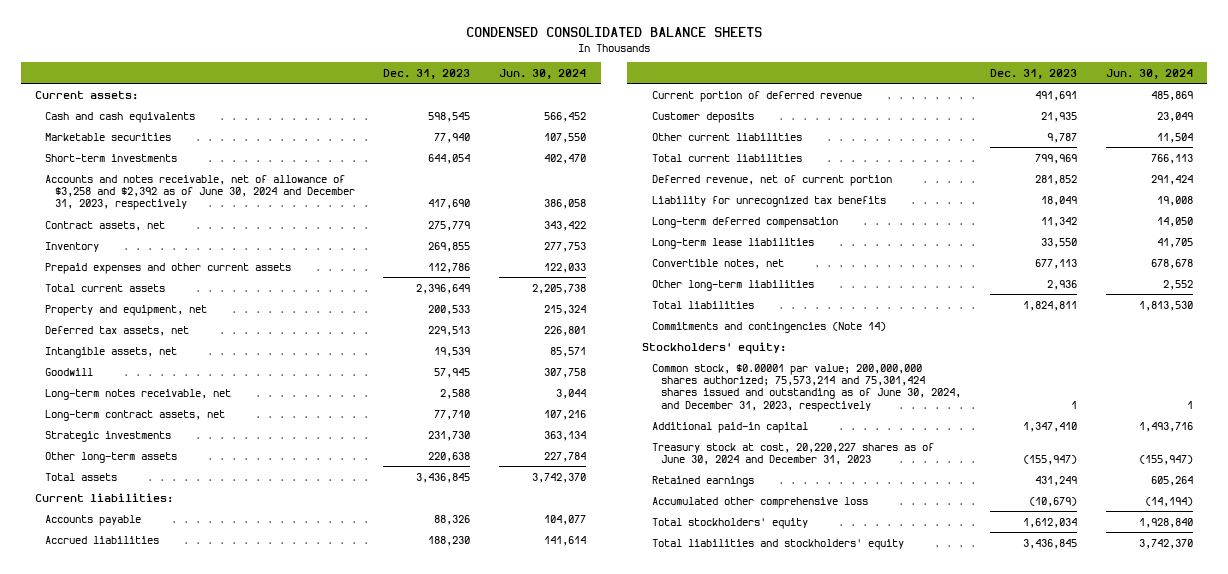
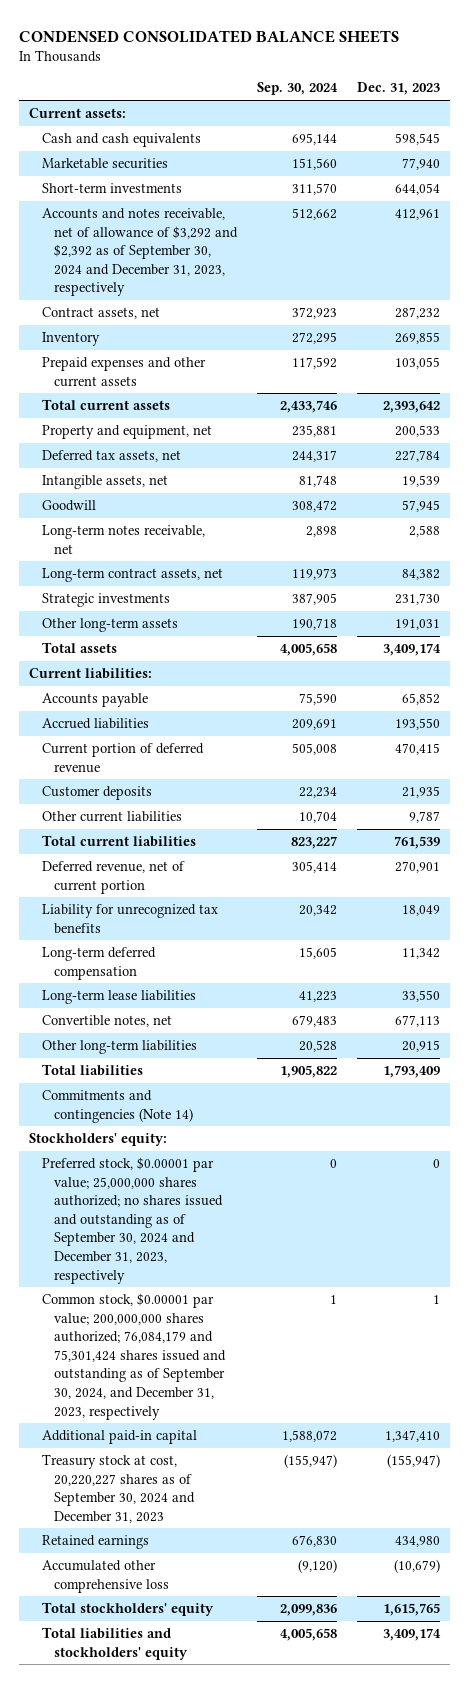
- | Dec. 31, 2023 | Jun. 30, 2024
+ | Sep. 30, 2024 | Dec. 31, 2023
- Accounts and notes receivable, net of allowance of $3,258 and $2,392 as of June 30, 2024 and December 31, 2023, respectively | 417,690 | 386,058
- Contract assets, net | 275,779 | 343,422
+ Accounts and notes receivable, net of allowance of $3,292 and $2,392 as of September 30, 2024 and December 31, 2023, respectively | 512,662 | 412,961
+ Contract assets, net | 372,923 | 287,232
- Prepaid expenses and other current assets | 112,786 | 122,033
- Total current assets | 2,396,649 | 2,205,738
+ Prepaid expenses and other current assets | 117,592 | 103,055
+ Total current assets | 2,433,746 | 2,393,642
- Deferred tax assets, net | 229,513 | 226,801
+ Deferred tax assets, net | 244,317 | 227,784
- Long-term contract assets, net | 77,710 | 107,216
+ Long-term contract assets, net | 119,973 | 84,382
- Other long-term assets | 220,638 | 227,784
- Total assets | 3,436,845 | 3,742,370
+ Other long-term assets | 190,718 | 191,031
+ Total assets | 4,005,658 | 3,409,174
- Accounts payable | 88,326 | 104,077
- Accrued liabilities | 188,230 | 141,614
- Current portion of deferred revenue | 491,691 | 485,869
+ Accounts payable | 75,590 | 65,852
+ Accrued liabilities | 209,691 | 193,550
+ Current portion of deferred revenue | 505,008 | 470,415
- Total current liabilities | 799,969 | 766,113
- Deferred revenue, net of current portion | 281,852 | 291,424
+ Total current liabilities | 823,227 | 761,539
+ Deferred revenue, net of current portion | 305,414 | 270,901
- Other long-term liabilities | 2,936 | 2,552
- Total liabilities | 1,824,811 | 1,813,530
+ Other long-term liabilities | 20,528 | 20,915
+ Total liabilities | 1,905,822 | 1,793,409
- Common stock, $0.00001 par value; 200,000,000 shares authorized; 75,573,214 and 75,301,424 shares issued and outstanding as of June 30, 2024, and December 31, 2023, respectively | 1 | 1
+ Preferred stock, $0.00001 par value; 25,000,000 shares authorized; no shares issued and outstanding as of September 30, 2024 and December 31, 2023, respectively | 0 | 0
+ Common stock, $0.00001 par value; 200,000,000 shares authorized; 76,084,179 and 75,301,424 shares issued and outstanding as of September 30, 2024, and December 31, 2023, respectively | 1 | 1
- Treasury stock at cost, 20,220,227 shares as of June 30, 2024 and December 31, 2023 | (155,947) | (155,947)
- Retained earnings | 431,249 | 605,264
+ Treasury stock at cost, 20,220,227 shares as of September 30, 2024 and December 31, 2023 | (155,947) | (155,947)
+ Retained earnings | 676,830 | 434,980
- Total stockholders' equity | 1,612,034 | 1,928,840
- Total liabilities and stockholders' equity | 3,436,845 | 3,742,370
+ Total stockholders' equity | 2,099,836 | 1,615,765
+ Total liabilities and stockholders' equity | 4,005,658 | 3,409,174

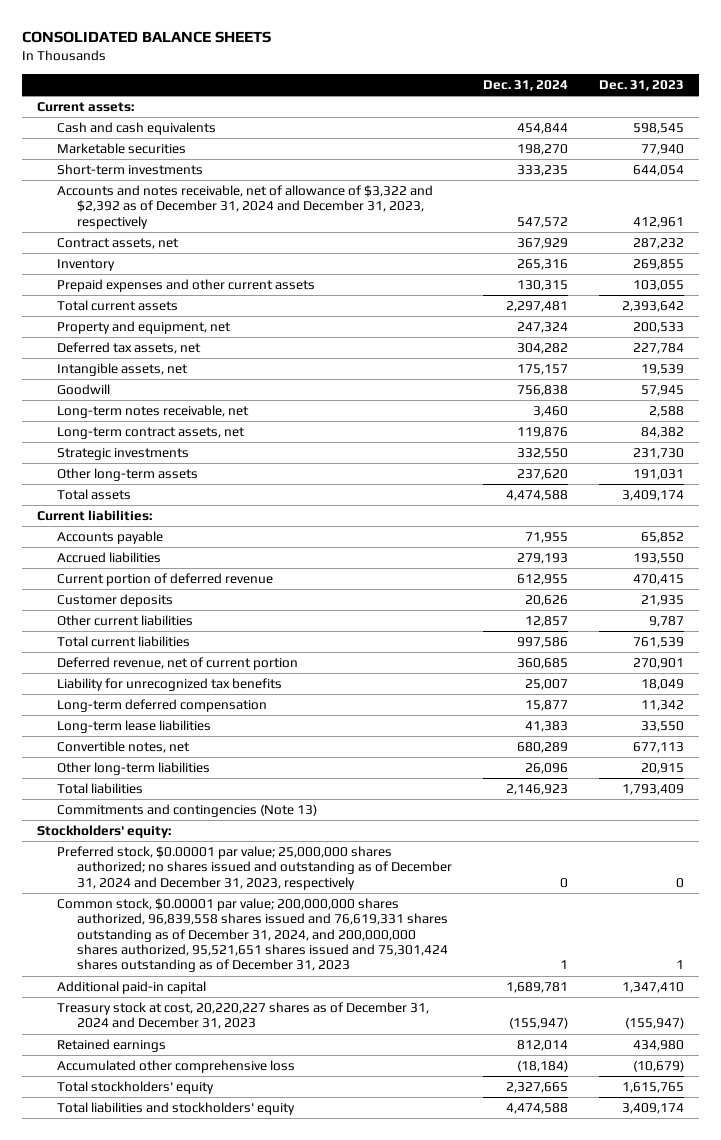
- CONDENSED CONSOLIDATED BALANCE SHEETS
+ CONSOLIDATED BALANCE SHEETS
- | Sep. 30, 2024 | Dec. 31, 2023
+ | Dec. 31, 2024 | Dec. 31, 2023
- Accounts and notes receivable, net of allowance of $3,292 and $2,392 as of September 30, 2024 and December 31, 2023, respectively | 512,662 | 412,961
+ Accounts and notes receivable, net of allowance of $3,322 and $2,392 as of December 31, 2024 and December 31, 2023, respectively | 547,572 | 412,961
- Commitments and contingencies (Note 14)
+ Commitments and contingencies (Note 13)
- Preferred stock, $0.00001 par value; 25,000,000 shares authorized; no shares issued and outstanding as of September 30, 2024 and December 31, 2023, respectively | 0 | 0
- Common stock, $0.00001 par value; 200,000,000 shares authorized; 76,084,179 and 75,301,424 shares issued and outstanding as of September 30, 2024, and December 31, 2023, respectively | 1 | 1
+ Preferred stock, $0.00001 par value; 25,000,000 shares authorized; no shares issued and outstanding as of December 31, 2024 and December 31, 2023, respectively | 0 | 0
+ Common stock, $0.00001 par value; 200,000,000 shares authorized, 96,839,558 shares issued and 76,619,331 shares outstanding as of December 31, 2024, and 200,000,000 shares authorized, 95,521,651 shares issued and 75,301,424 shares outstanding as of December 31, 2023 | 1 | 1
- Treasury stock at cost, 20,220,227 shares as of September 30, 2024 and December 31, 2023 | (155,947) | (155,947)
+ Treasury stock at cost, 20,220,227 shares as of December 31, 2024 and December 31, 2023 | (155,947) | (155,947)

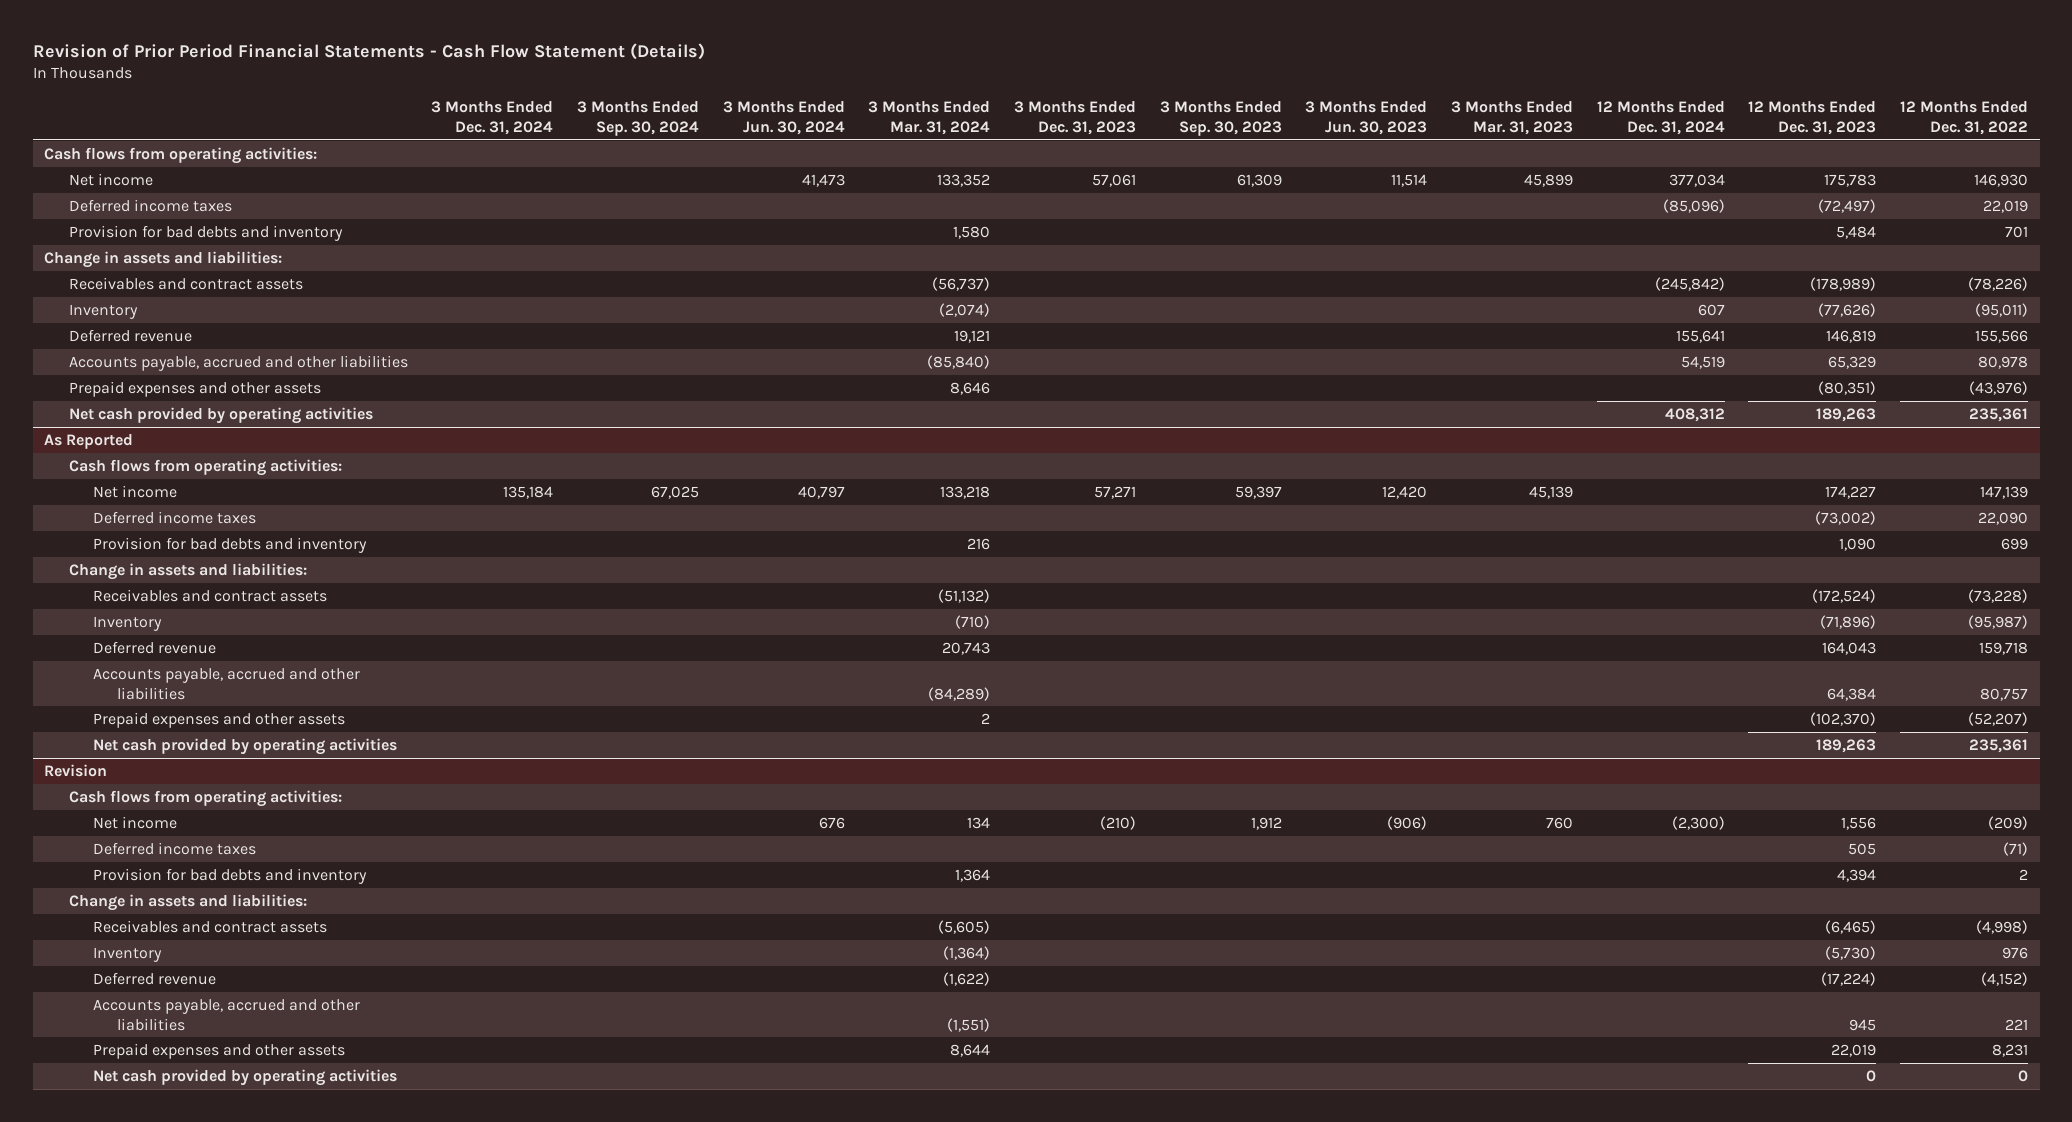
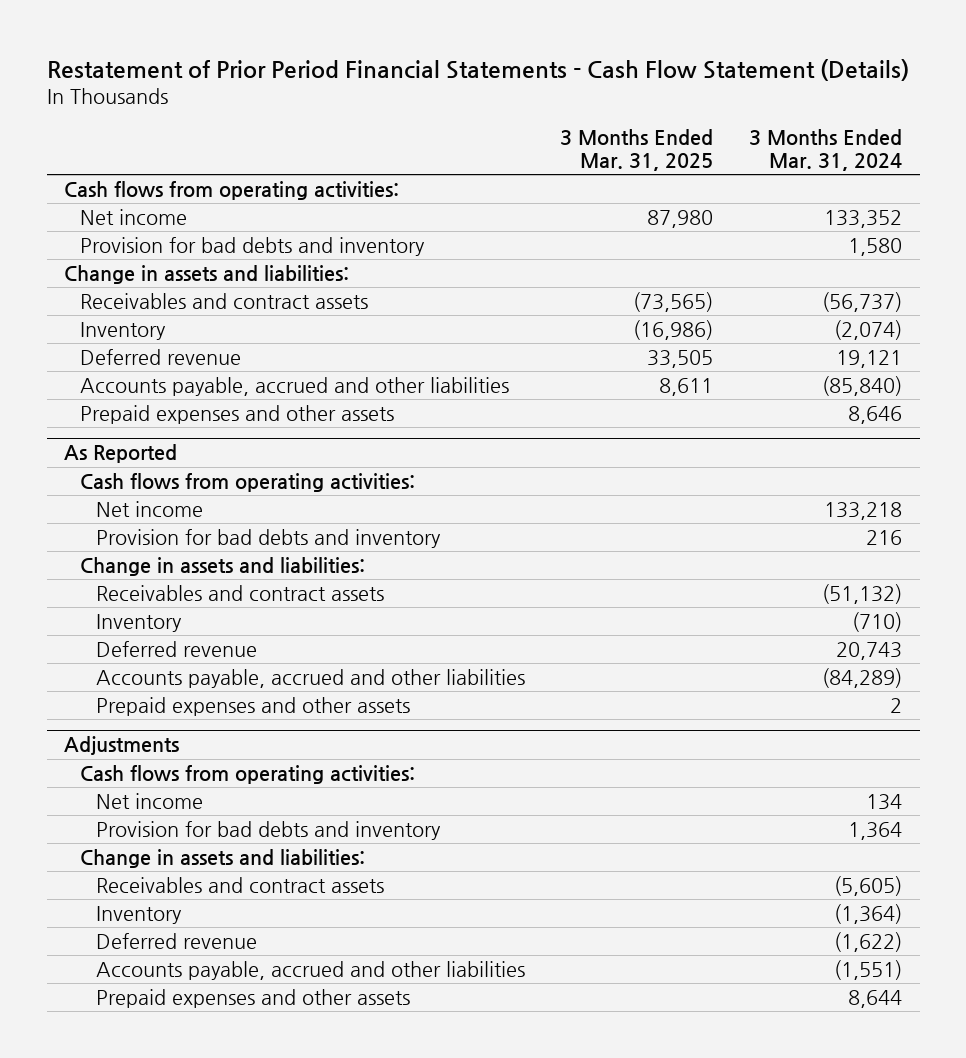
- Revision of Prior Period Financial Statements - Cash Flow Statement (Details)
+ Restatement of Prior Period Financial Statements - Cash Flow Statement (Details)
- | 3 Months Ended Dec. 31, 2024 | 3 Months Ended Sep. 30, 2024 | 3 Months Ended Jun. 30, 2024 | 3 Months Ended Mar. 31, 2024 | 3 Months Ended Dec. 31, 2023 | 3 Months Ended Sep. 30, 2023 | 3 Months Ended Jun. 30, 2023 | 3 Months Ended Mar. 31, 2023 | 12 Months Ended Dec. 31, 2024 | 12 Months Ended Dec. 31, 2023 | 12 Months Ended Dec. 31, 2022
+ | 3 Months Ended Mar. 31, 2025 | 3 Months Ended Mar. 31, 2024
- Deferred income taxes | | | | | | | | | (85,096) | (72,497) | 22,019
- Net cash provided by operating activities | | | | | | | | | 408,312 | 189,263 | 235,361
@ As Reported
- Deferred income taxes | | | | | | | | | | (73,002) | 22,090
- Net cash provided by operating activities | | | | | | | | | | 189,263 | 235,361
- Revision
+ Adjustments
- Deferred income taxes | | | | | | | | | | 505 | (71)
- Net cash provided by operating activities | | | | | | | | | | 0 | 0

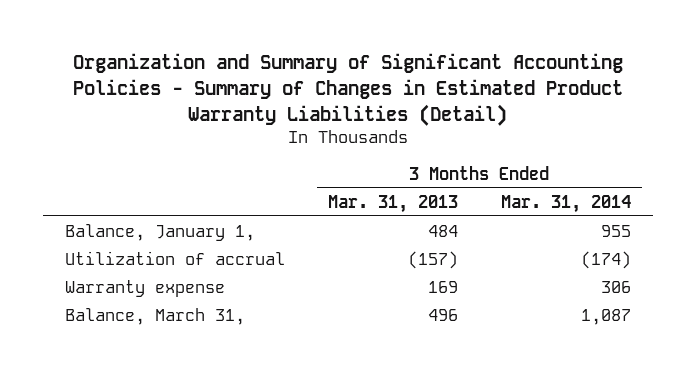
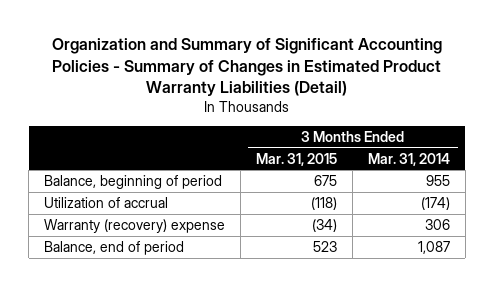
- | 3 Months Ended Mar. 31, 2013 | 3 Months Ended Mar. 31, 2014
+ | 3 Months Ended Mar. 31, 2015 | 3 Months Ended Mar. 31, 2014
- Balance, January 1, | 484 | 955
+ Balance, beginning of period | 675 | 955
- Warranty expense | 169 | 306
- Balance, March 31, | 496 | 1,087
+ Warranty (recovery) expense | (34) | 306
+ Balance, end of period | 523 | 1,087

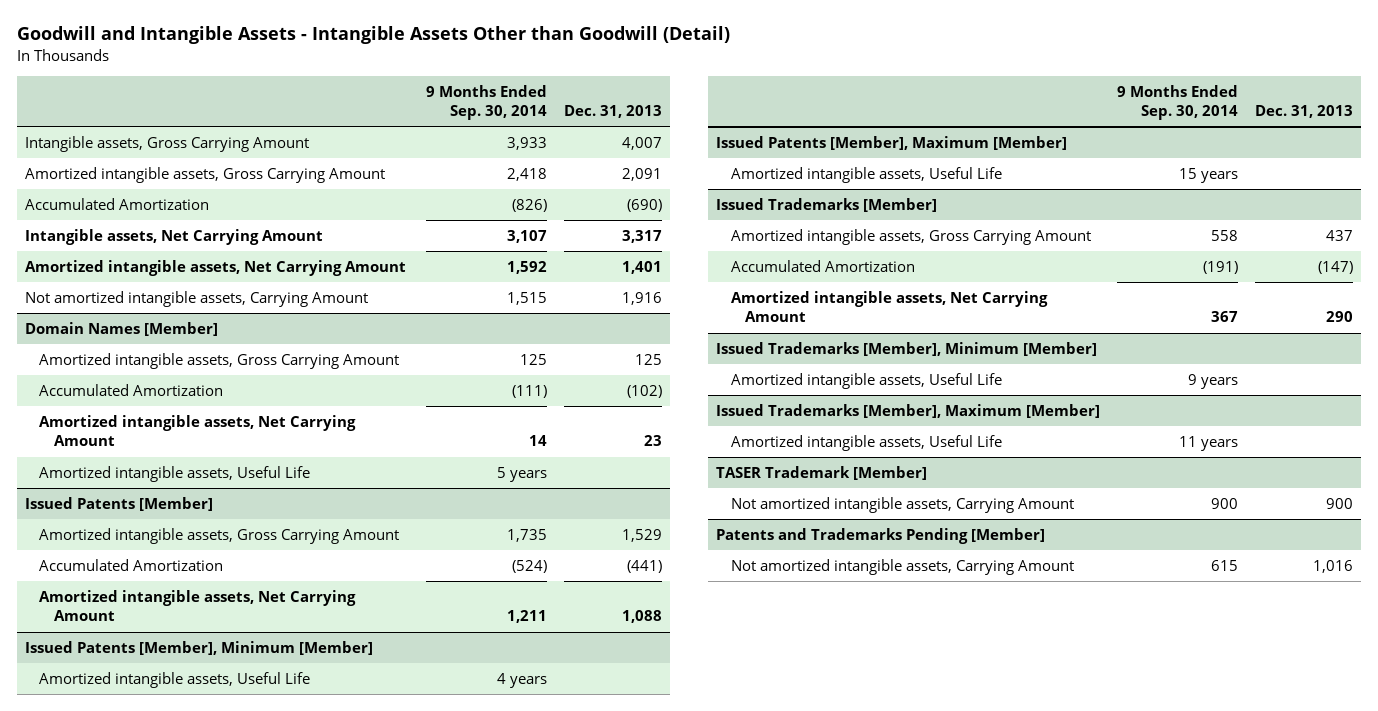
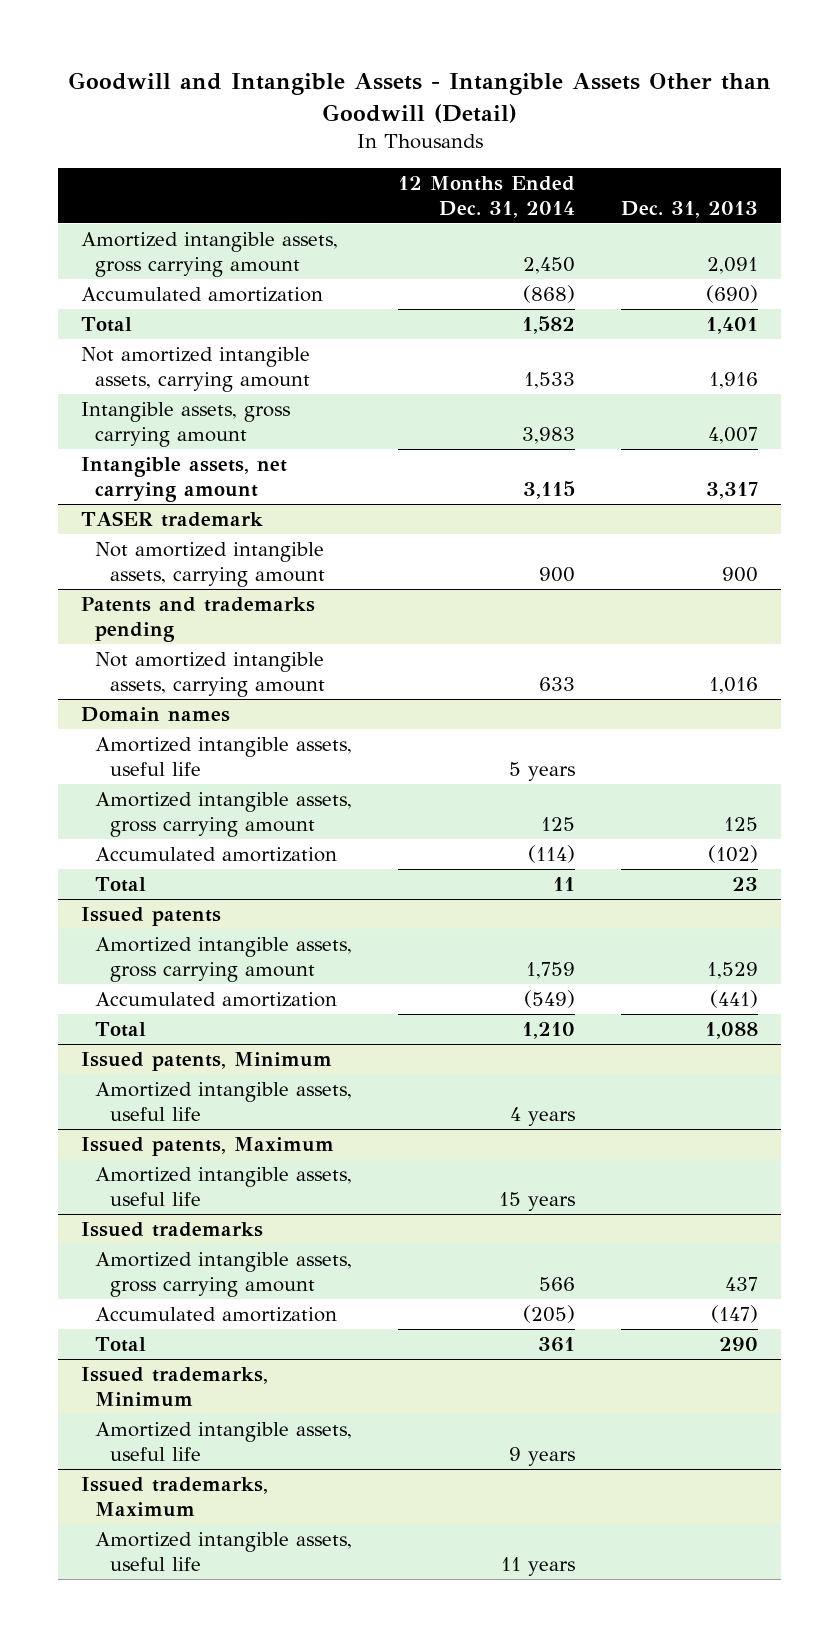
- | 9 Months Ended Sep. 30, 2014 | Dec. 31, 2013
+ | 12 Months Ended Dec. 31, 2014 | Dec. 31, 2013
- Intangible assets, Gross Carrying Amount | 3,933 | 4,007
- Amortized intangible assets, Gross Carrying Amount | 2,418 | 2,091
- Accumulated Amortization | (826) | (690)
- Intangible assets, Net Carrying Amount | 3,107 | 3,317
- Amortized intangible assets, Net Carrying Amount | 1,592 | 1,401
- Not amortized intangible assets, Carrying Amount | 1,515 | 1,916
- Domain Names [Member]
- Amortized intangible assets, Gross Carrying Amount | 125 | 125
- Accumulated Amortization | (111) | (102)
- Amortized intangible assets, Net Carrying Amount | 14 | 23
- Amortized intangible assets, Useful Life | 5 years |
- Issued Patents [Member]
- Amortized intangible assets, Gross Carrying Amount | 1,735 | 1,529
- Accumulated Amortization | (524) | (441)
- Amortized intangible assets, Net Carrying Amount | 1,211 | 1,088
- Issued Patents [Member], Minimum [Member]
- Amortized intangible assets, Useful Life | 4 years |
- Issued Patents [Member], Maximum [Member]
- Amortized intangible assets, Useful Life | 15 years |
- Issued Trademarks [Member]
- Amortized intangible assets, Gross Carrying Amount | 558 | 437
- Accumulated Amortization | (191) | (147)
- Amortized intangible assets, Net Carrying Amount | 367 | 290
- Issued Trademarks [Member], Minimum [Member]
- Amortized intangible assets, Useful Life | 9 years |
- Issued Trademarks [Member], Maximum [Member]
- Amortized intangible assets, Useful Life | 11 years |
- TASER Trademark [Member]
- Not amortized intangible assets, Carrying Amount | 900 | 900
- Patents and Trademarks Pending [Member]
- Not amortized intangible assets, Carrying Amount | 615 | 1,016
+ Amortized intangible assets, gross carrying amount | 2,450 | 2,091
+ Accumulated amortization | (868) | (690)
+ Total | 1,582 | 1,401
+ Not amortized intangible assets, carrying amount | 1,533 | 1,916
+ Intangible assets, gross carrying amount | 3,983 | 4,007
+ Intangible assets, net carrying amount | 3,115 | 3,317
+ TASER trademark
+ Not amortized intangible assets, carrying amount | 900 | 900
+ Patents and trademarks pending
+ Not amortized intangible assets, carrying amount | 633 | 1,016
+ Domain names
+ Amortized intangible assets, useful life | 5 years |
+ Amortized intangible assets, gross carrying amount | 125 | 125
+ Accumulated amortization | (114) | (102)
+ Total | 11 | 23
+ Issued patents
+ Amortized intangible assets, gross carrying amount | 1,759 | 1,529
+ Accumulated amortization | (549) | (441)
+ Total | 1,210 | 1,088
+ Issued patents, Minimum
+ Amortized intangible assets, useful life | 4 years |
+ Issued patents, Maximum
+ Amortized intangible assets, useful life | 15 years |
+ Issued trademarks
+ Amortized intangible assets, gross carrying amount | 566 | 437
+ Accumulated amortization | (205) | (147)
+ Total | 361 | 290
+ Issued trademarks, Minimum
+ Amortized intangible assets, useful life | 9 years |
+ Issued trademarks, Maximum
+ Amortized intangible assets, useful life | 11 years |

